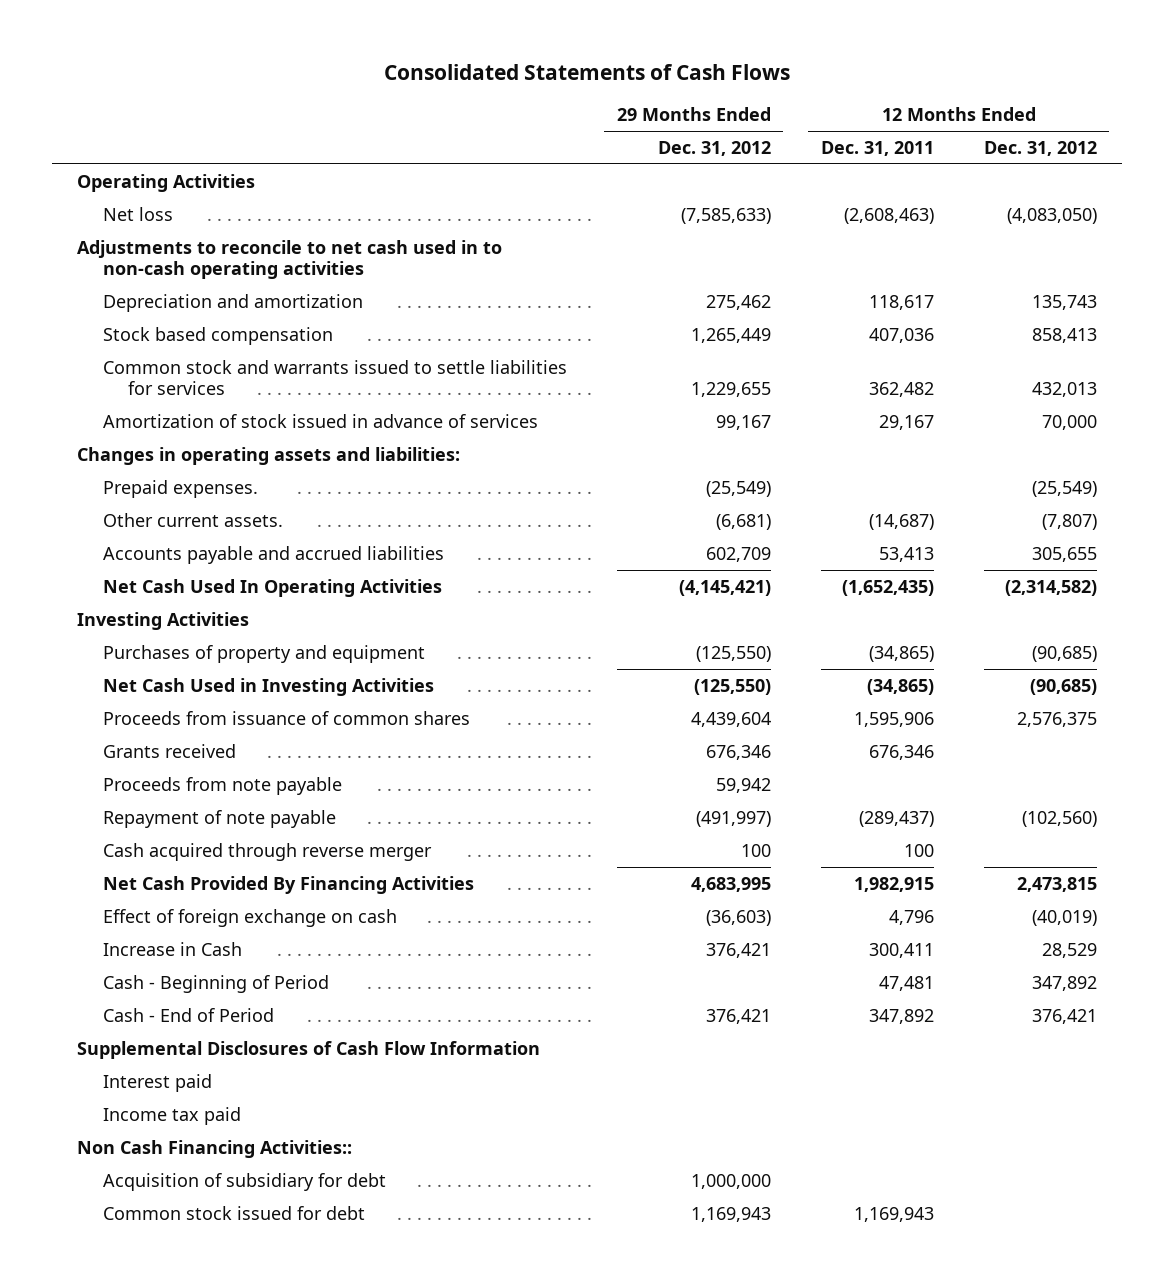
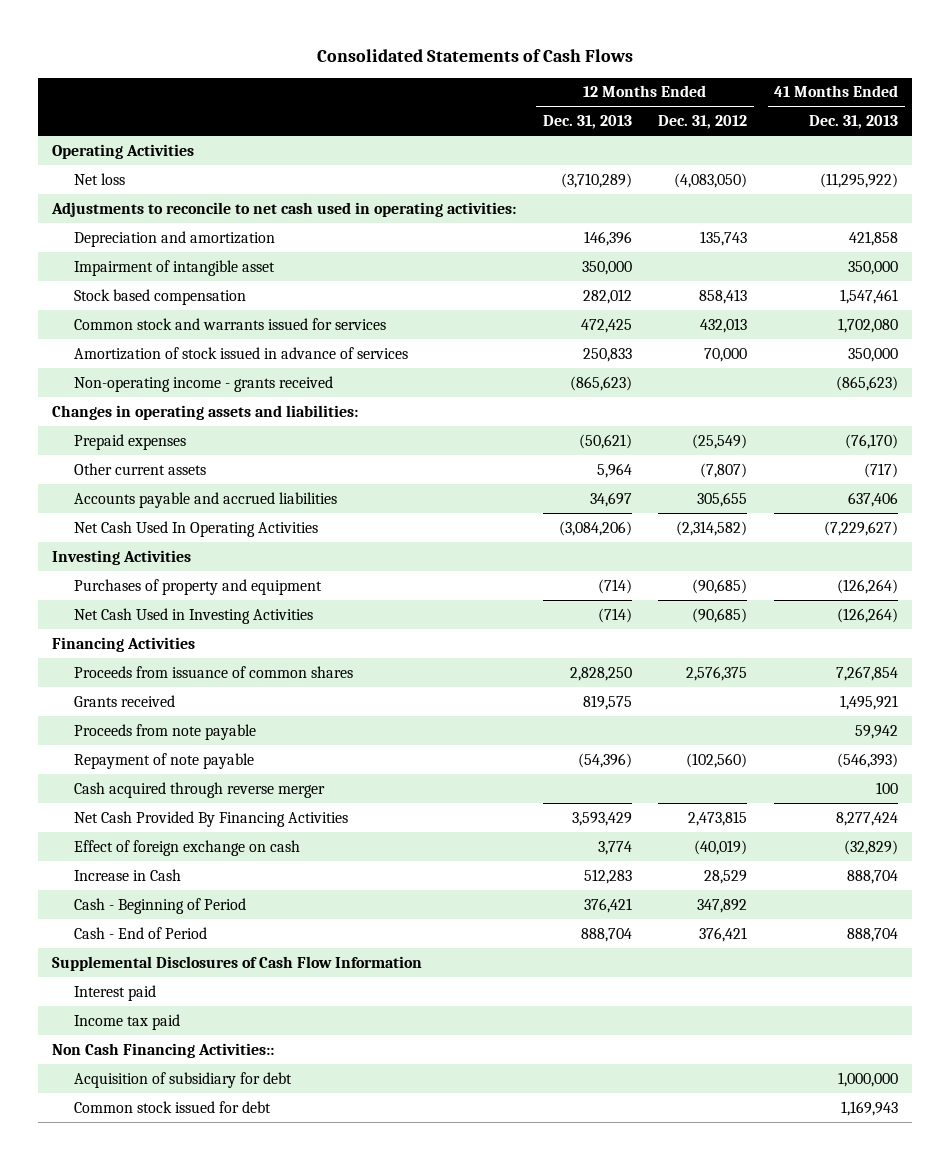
- | 29 Months Ended Dec. 31, 2012 | 12 Months Ended Dec. 31, 2011 | 12 Months Ended Dec. 31, 2012
+ | 12 Months Ended Dec. 31, 2013 | 12 Months Ended Dec. 31, 2012 | 41 Months Ended Dec. 31, 2013
- Adjustments to reconcile to net cash used in to non-cash operating activities
+ Adjustments to reconcile to net cash used in operating activities:
+ Impairment of intangible asset | 350,000 | | 350,000
- Common stock and warrants issued to settle liabilities for services | 1,229,655 | 362,482 | 432,013
+ Common stock and warrants issued for services | 472,425 | 432,013 | 1,702,080
+ Non-operating income - grants received | (865,623) | | (865,623)
- Prepaid expenses. | (25,549) | | (25,549)
- Other current assets. | (6,681) | (14,687) | (7,807)
+ Prepaid expenses | (50,621) | (25,549) | (76,170)
+ Other current assets | 5,964 | (7,807) | (717)
+ Financing Activities

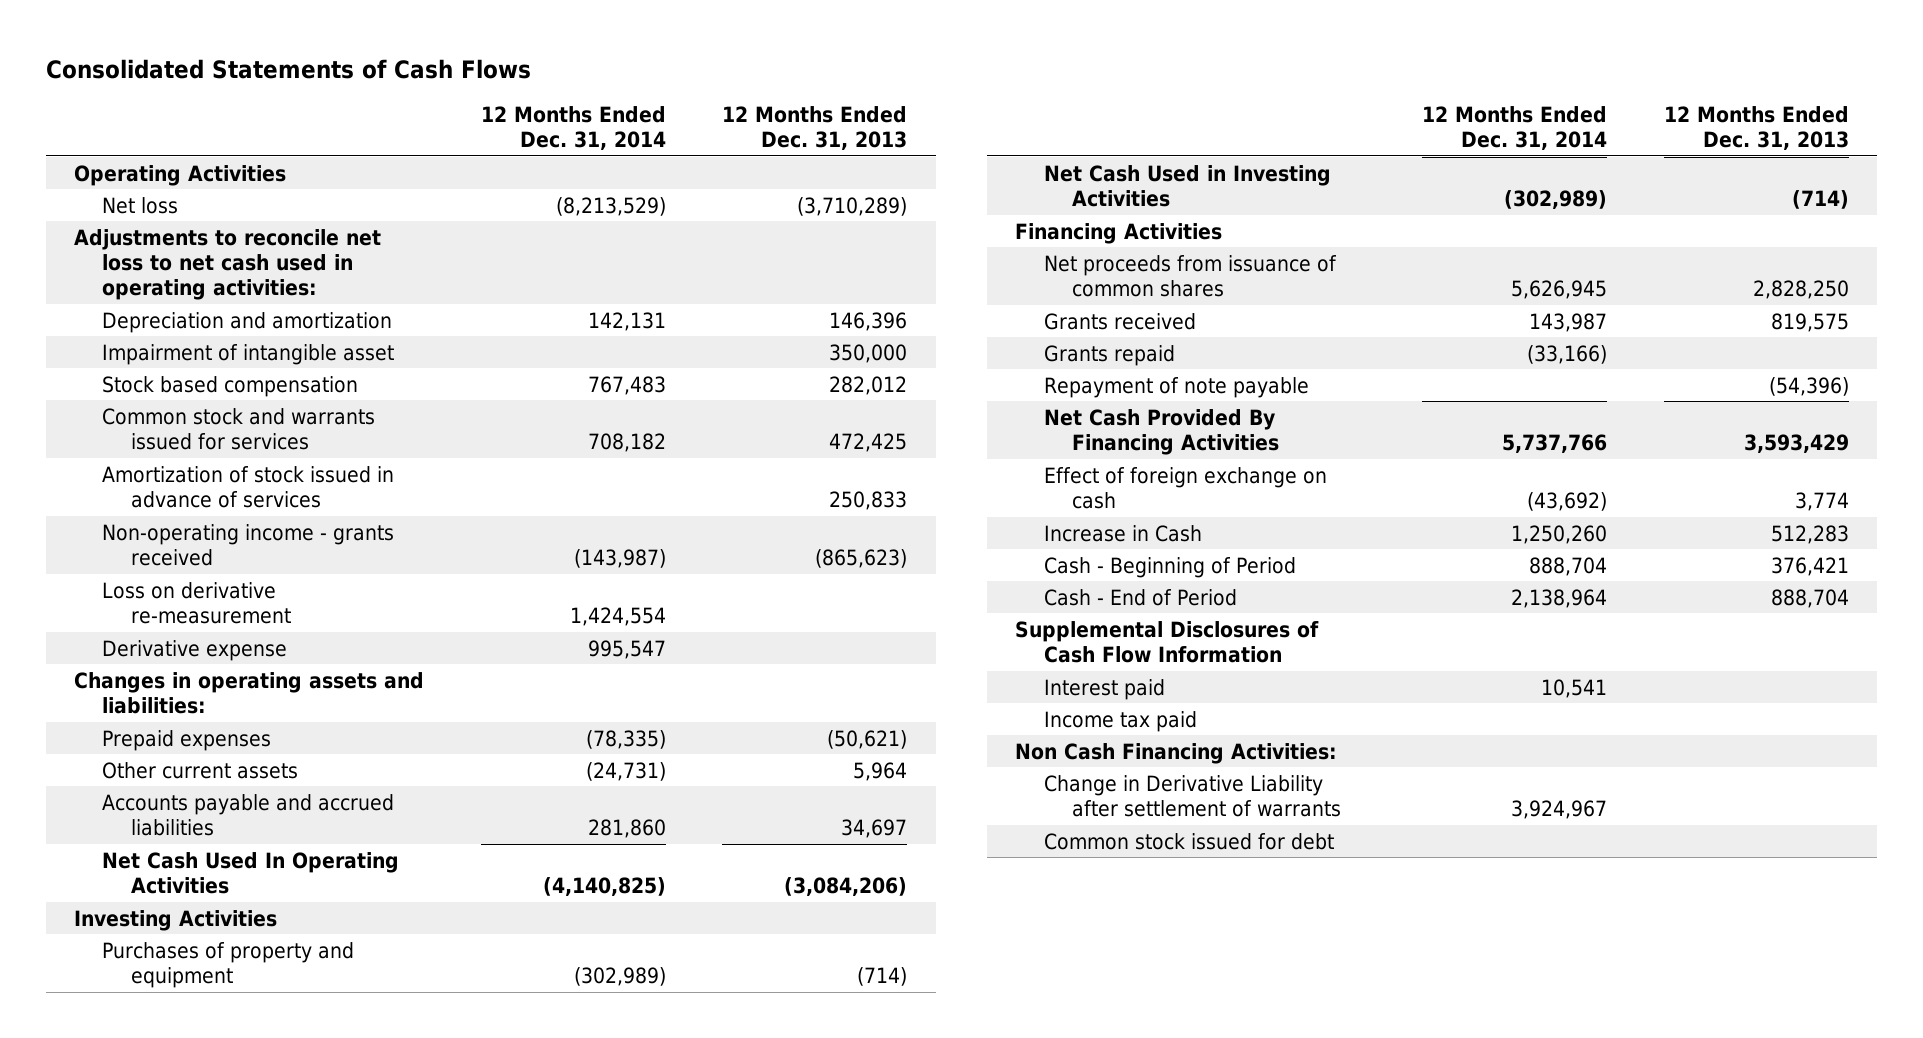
- | 12 Months Ended Dec. 31, 2013 | 12 Months Ended Dec. 31, 2012 | 41 Months Ended Dec. 31, 2013
+ | 12 Months Ended Dec. 31, 2014 | 12 Months Ended Dec. 31, 2013
- Adjustments to reconcile to net cash used in operating activities:
+ Adjustments to reconcile net loss to net cash used in operating activities:
+ Loss on derivative re-measurement | 1,424,554 |
+ Derivative expense | 995,547 |
- Proceeds from issuance of common shares | 2,828,250 | 2,576,375 | 7,267,854
+ Net proceeds from issuance of common shares | 5,626,945 | 2,828,250
- Proceeds from note payable | | | 59,942
+ Grants repaid | (33,166) |
- Cash acquired through reverse merger | | | 100
- Non Cash Financing Activities::
- Acquisition of subsidiary for debt | | | 1,000,000
+ Non Cash Financing Activities:
+ Change in Derivative Liability after settlement of warrants | 3,924,967 |

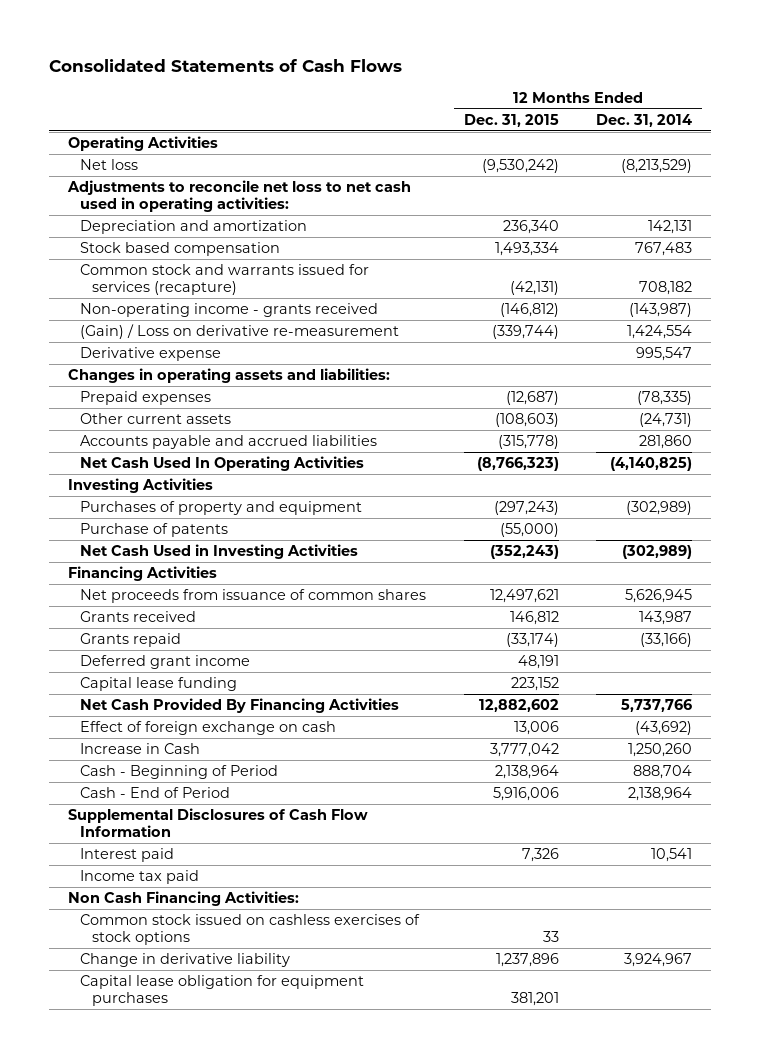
- | 12 Months Ended Dec. 31, 2014 | 12 Months Ended Dec. 31, 2013
+ | 12 Months Ended Dec. 31, 2015 | 12 Months Ended Dec. 31, 2014
- Impairment of intangible asset | | 350,000
- Common stock and warrants issued for services | 708,182 | 472,425
- Amortization of stock issued in advance of services | | 250,833
+ Common stock and warrants issued for services (recapture) | (42,131) | 708,182
- Loss on derivative re-measurement | 1,424,554 |
+ (Gain) / Loss on derivative re-measurement | (339,744) | 1,424,554
+ Purchase of patents | (55,000) |
- Repayment of note payable | | (54,396)
+ Deferred grant income | 48,191 |
+ Capital lease funding | 223,152 |
- Change in Derivative Liability after settlement of warrants | 3,924,967 |
- Common stock issued for debt
+ Common stock issued on cashless exercises of stock options | 33 |
+ Change in derivative liability | 1,237,896 | 3,924,967
+ Capital lease obligation for equipment purchases | 381,201 |

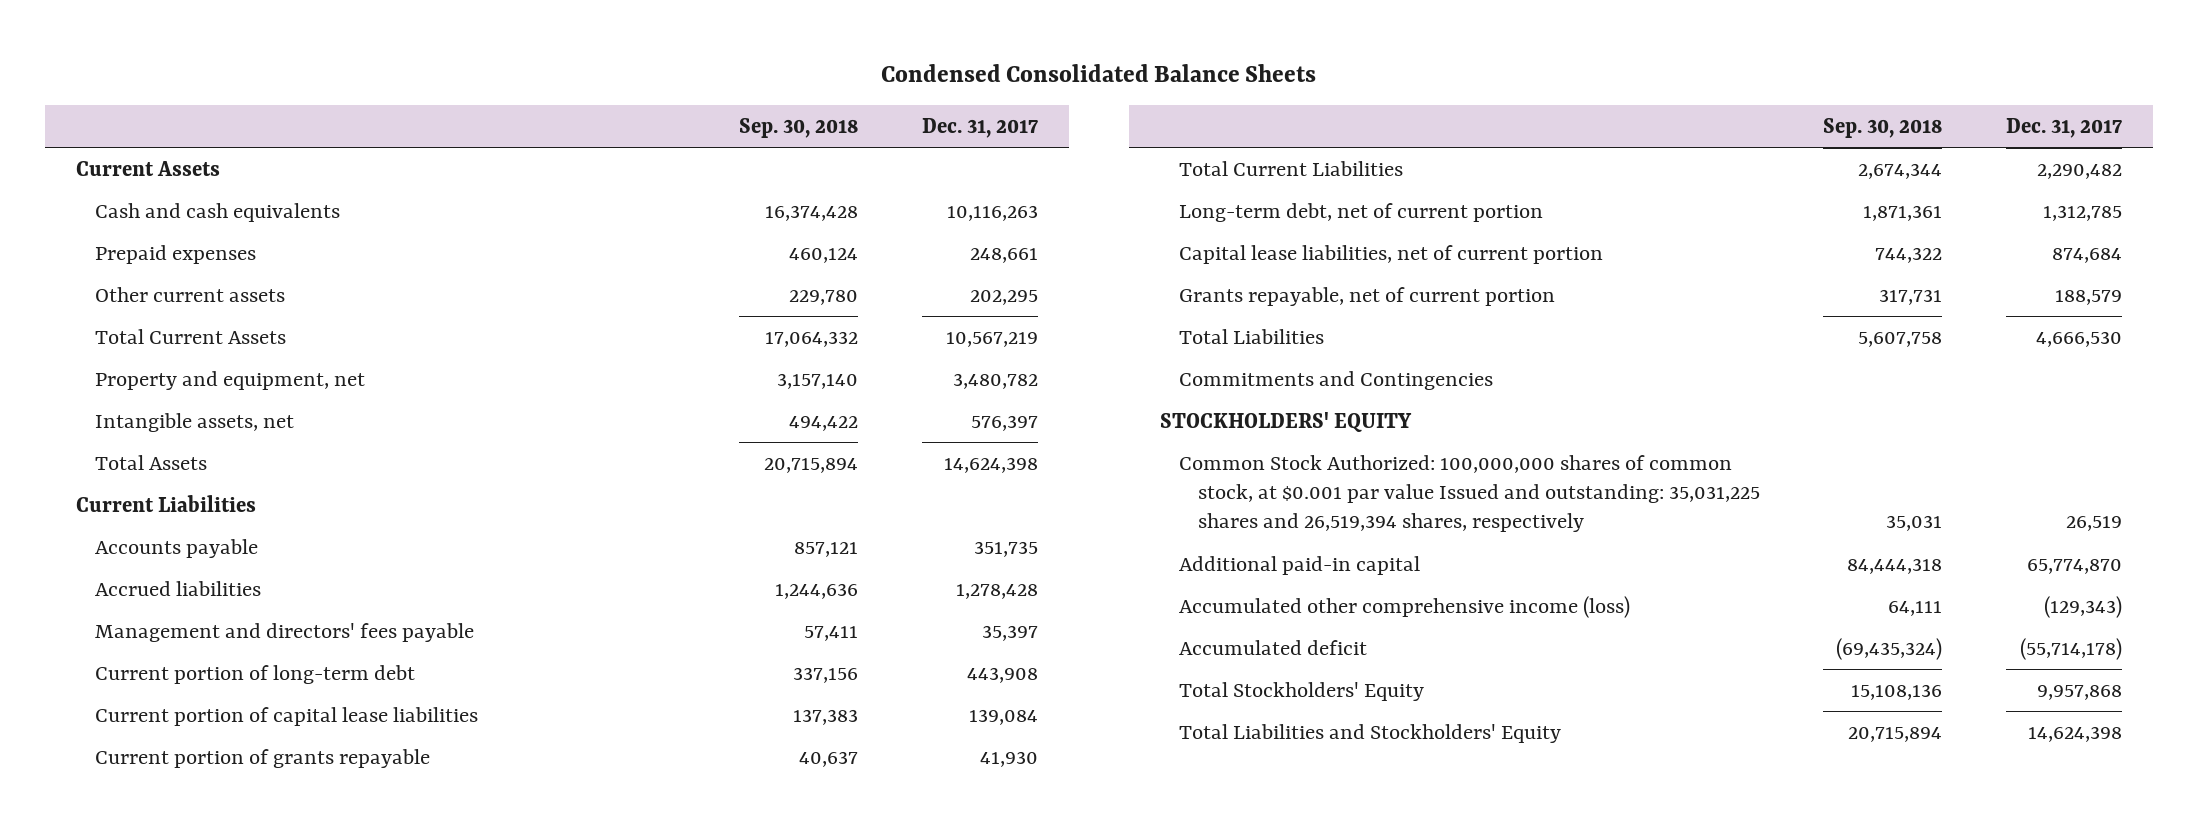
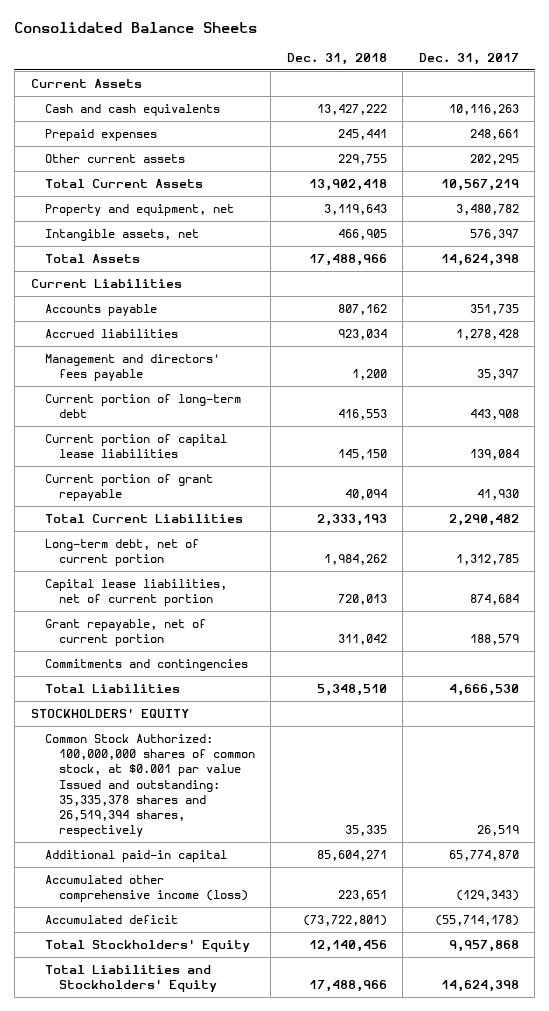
- Condensed Consolidated Balance Sheets
+ Consolidated Balance Sheets
- | Sep. 30, 2018 | Dec. 31, 2017
+ | Dec. 31, 2018 | Dec. 31, 2017
- Current portion of grants repayable | 40,637 | 41,930
+ Current portion of grant repayable | 40,094 | 41,930
- Grants repayable, net of current portion | 317,731 | 188,579
+ Grant repayable, net of current portion | 311,042 | 188,579
+ Commitments and contingencies
- Commitments and Contingencies
- Common Stock Authorized: 100,000,000 shares of common stock, at $0.001 par value Issued and outstanding: 35,031,225 shares and 26,519,394 shares, respectively | 35,031 | 26,519
+ Common Stock Authorized: 100,000,000 shares of common stock, at $0.001 par value Issued and outstanding: 35,335,378 shares and 26,519,394 shares, respectively | 35,335 | 26,519

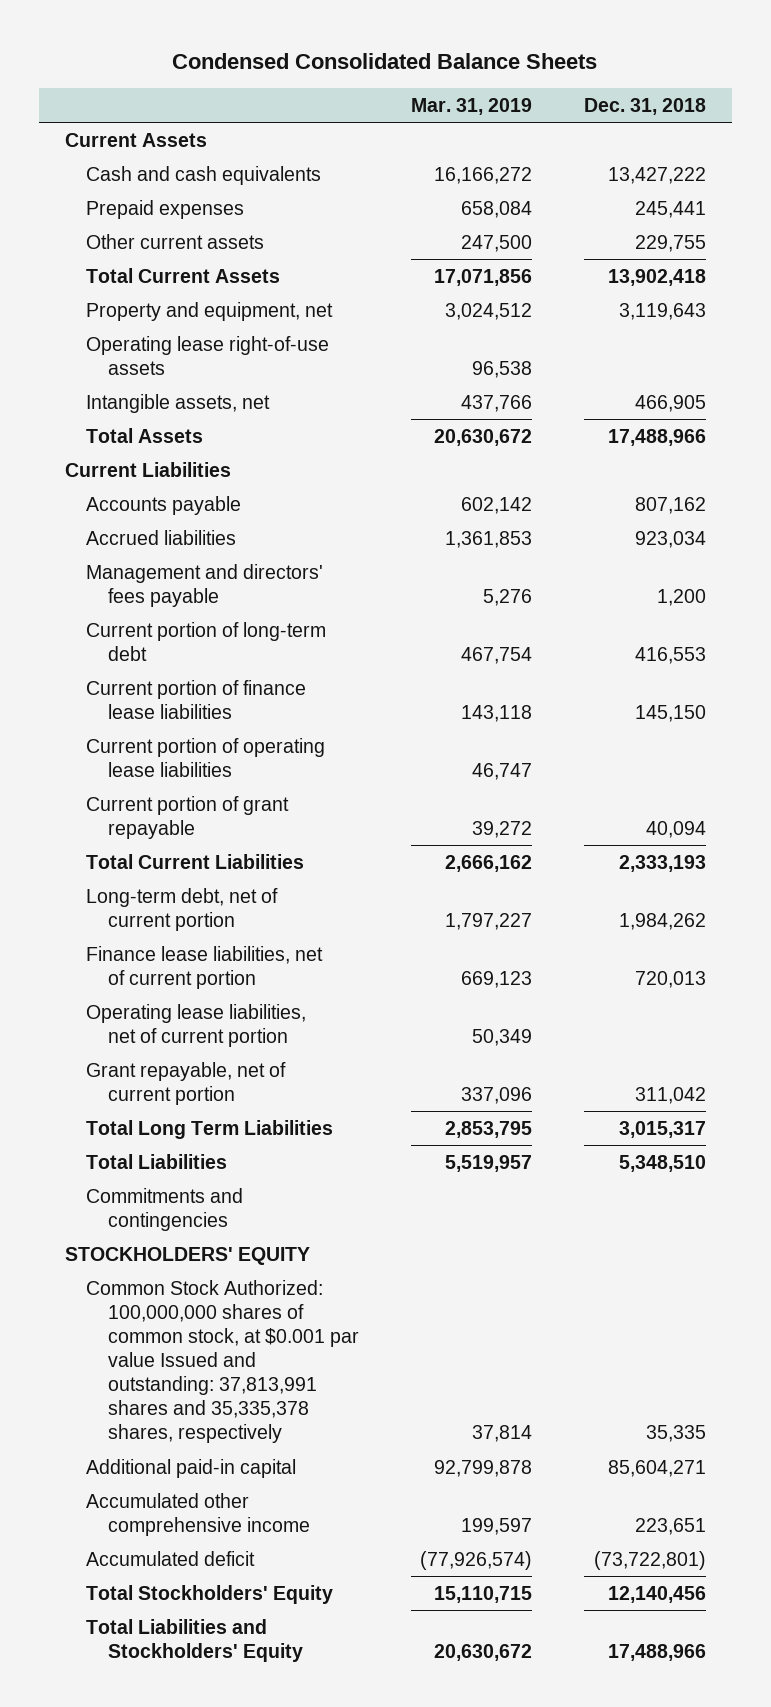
- Consolidated Balance Sheets
+ Condensed Consolidated Balance Sheets
- | Dec. 31, 2018 | Dec. 31, 2017
+ | Mar. 31, 2019 | Dec. 31, 2018
+ Operating lease right-of-use assets | 96,538 |
- Current portion of capital lease liabilities | 145,150 | 139,084
+ Current portion of finance lease liabilities | 143,118 | 145,150
+ Current portion of operating lease liabilities | 46,747 |
- Capital lease liabilities, net of current portion | 720,013 | 874,684
+ Finance lease liabilities, net of current portion | 669,123 | 720,013
+ Operating lease liabilities, net of current portion | 50,349 |
+ Total Long Term Liabilities | 2,853,795 | 3,015,317
moved down: Commitments and contingencies
- Common Stock Authorized: 100,000,000 shares of common stock, at $0.001 par value Issued and outstanding: 35,335,378 shares and 26,519,394 shares, respectively | 35,335 | 26,519
+ Common Stock Authorized: 100,000,000 shares of common stock, at $0.001 par value Issued and outstanding: 37,813,991 shares and 35,335,378 shares, respectively | 37,814 | 35,335
- Accumulated other comprehensive income (loss) | 223,651 | (129,343)
+ Accumulated other comprehensive income | 199,597 | 223,651

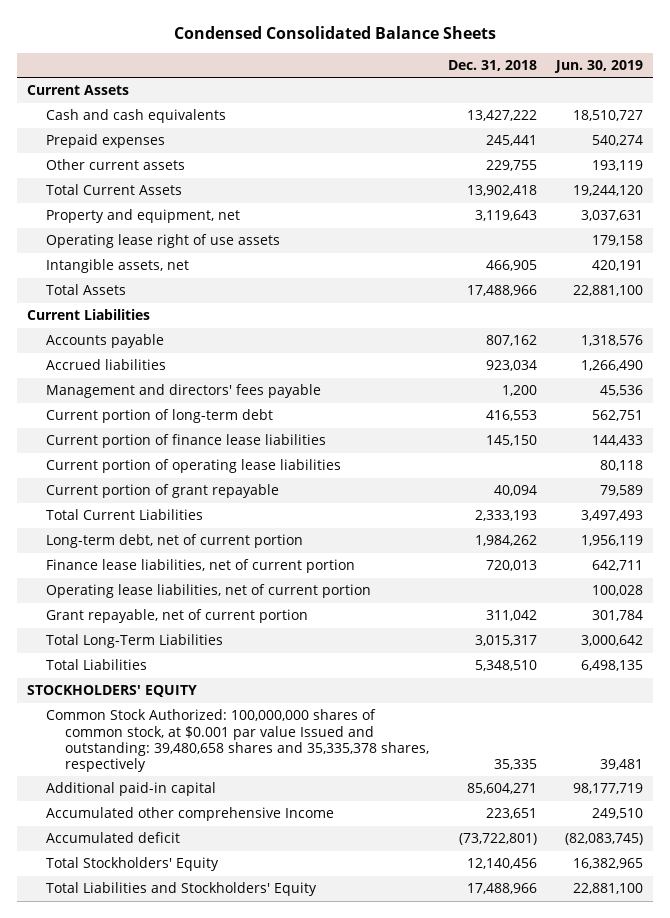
- | Mar. 31, 2019 | Dec. 31, 2018
+ | Dec. 31, 2018 | Jun. 30, 2019
- Operating lease right-of-use assets | 96,538 |
+ Operating lease right of use assets | | 179,158
- Total Long Term Liabilities | 2,853,795 | 3,015,317
+ Total Long-Term Liabilities | 3,015,317 | 3,000,642
- Commitments and contingencies
- Common Stock Authorized: 100,000,000 shares of common stock, at $0.001 par value Issued and outstanding: 37,813,991 shares and 35,335,378 shares, respectively | 37,814 | 35,335
+ Common Stock Authorized: 100,000,000 shares of common stock, at $0.001 par value Issued and outstanding: 39,480,658 shares and 35,335,378 shares, respectively | 35,335 | 39,481
- Accumulated other comprehensive income | 199,597 | 223,651
+ Accumulated other comprehensive Income | 223,651 | 249,510

